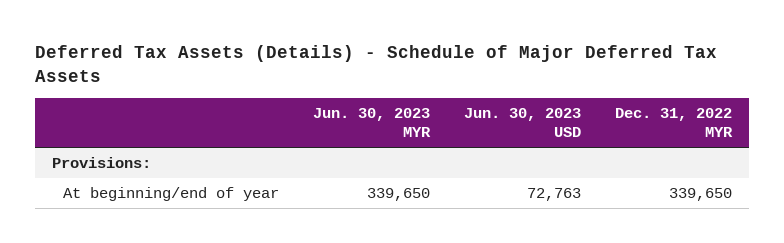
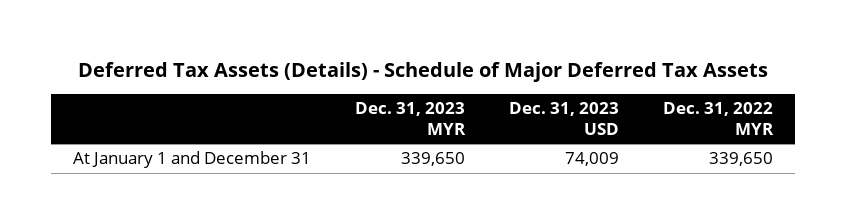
- | Jun. 30, 2023 MYR | Jun. 30, 2023 USD | Dec. 31, 2022 MYR
+ | Dec. 31, 2023 MYR | Dec. 31, 2023 USD | Dec. 31, 2022 MYR
- Provisions:
- At beginning/end of year | 339,650 | 72,763 | 339,650
+ At January 1 and December 31 | 339,650 | 74,009 | 339,650

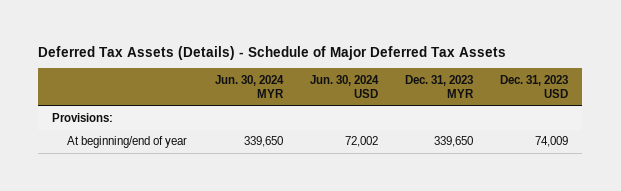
- | Dec. 31, 2023 MYR | Dec. 31, 2023 USD | Dec. 31, 2022 MYR
+ | Jun. 30, 2024 MYR | Jun. 30, 2024 USD | Dec. 31, 2023 MYR | Dec. 31, 2023 USD
- At January 1 and December 31 | 339,650 | 74,009 | 339,650
+ Provisions:
+ At beginning/end of year | 339,650 | 72,002 | 339,650 | 74,009

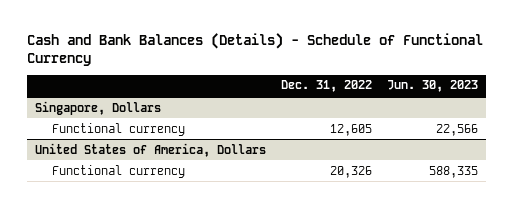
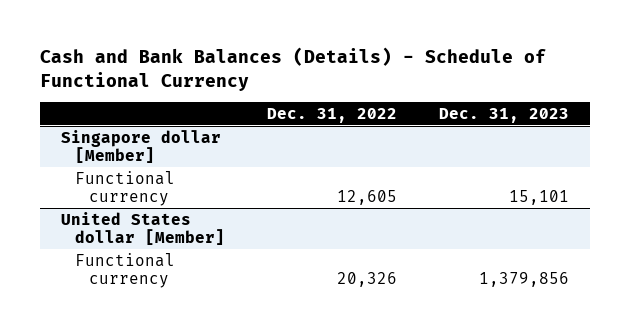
- | Dec. 31, 2022 | Jun. 30, 2023
+ | Dec. 31, 2022 | Dec. 31, 2023
- Singapore, Dollars
+ Singapore dollar [Member]
- United States of America, Dollars
+ United States dollar [Member]

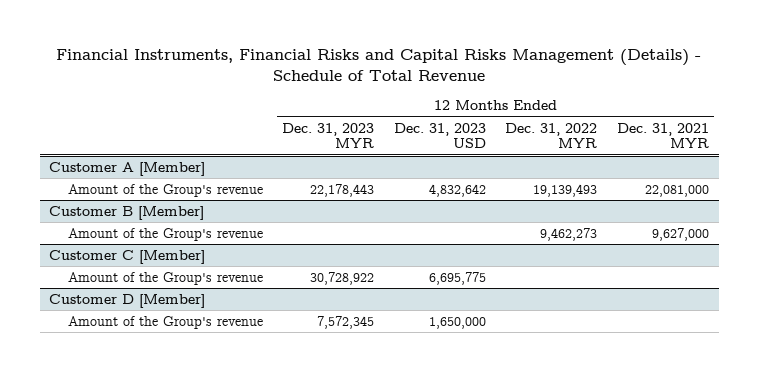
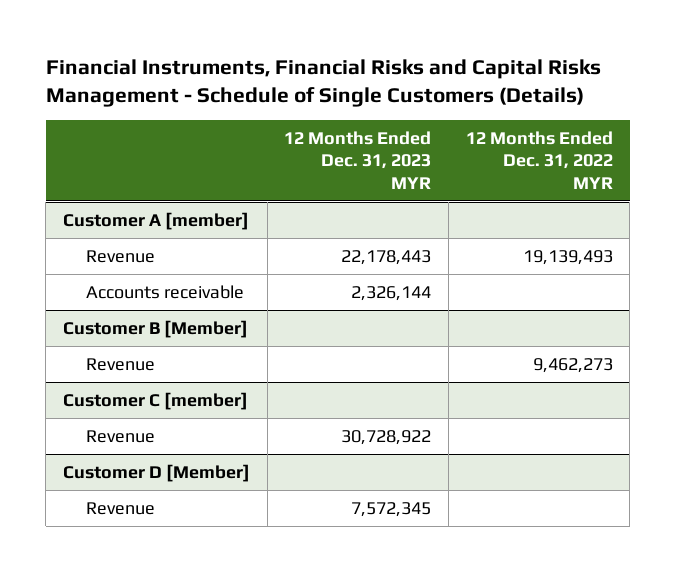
- Financial Instruments, Financial Risks and Capital Risks Management (Details) - Schedule of Total Revenue
+ Financial Instruments, Financial Risks and Capital Risks Management - Schedule of Single Customers (Details)
- | 12 Months Ended Dec. 31, 2023 MYR | 12 Months Ended Dec. 31, 2023 USD | 12 Months Ended Dec. 31, 2022 MYR | 12 Months Ended Dec. 31, 2021 MYR
+ | 12 Months Ended Dec. 31, 2023 MYR | 12 Months Ended Dec. 31, 2022 MYR
- Customer A [Member]
- Amount of the Group's revenue | 22,178,443 | 4,832,642 | 19,139,493 | 22,081,000
+ Customer A [member]
+ Revenue | 22,178,443 | 19,139,493
+ Accounts receivable | 2,326,144 |
@ Customer B [Member]
- Amount of the Group's revenue | | | 9,462,273 | 9,627,000
- Customer C [Member]
- Amount of the Group's revenue | 30,728,922 | 6,695,775 | |
@ Customer B [Member]
+ Revenue | | 9,462,273
+ Customer C [member]
+ Revenue | 30,728,922 |
@ Customer D [Member]
- Amount of the Group's revenue | 7,572,345 | 1,650,000 | |
+ Revenue | 7,572,345 |

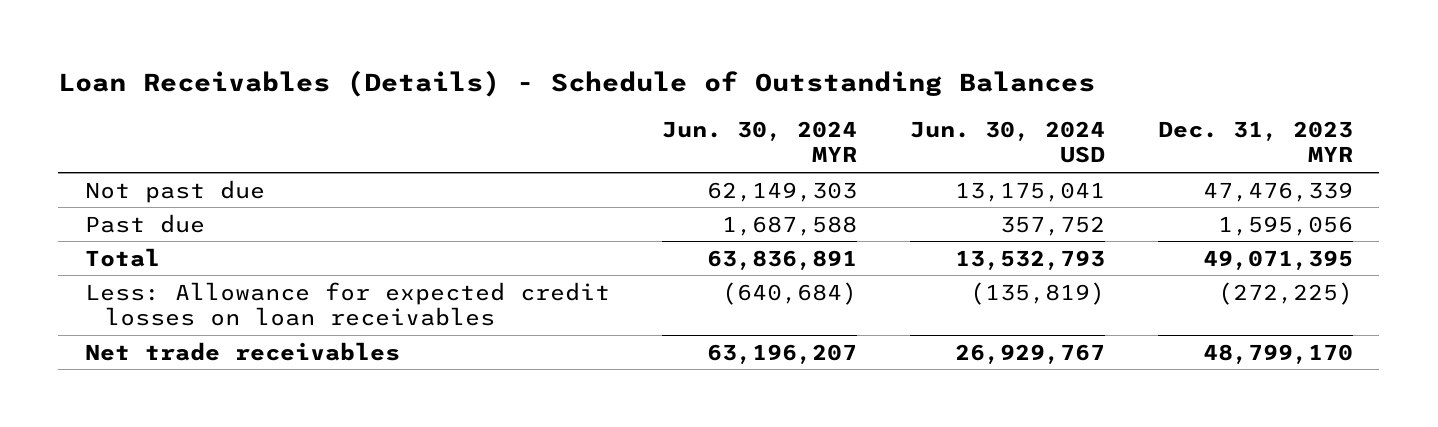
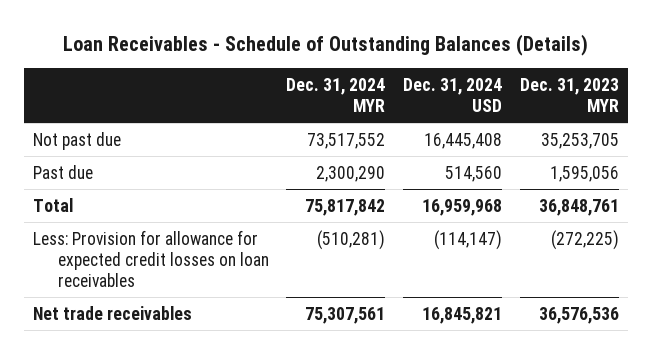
- Loan Receivables (Details) - Schedule of Outstanding Balances
+ Loan Receivables - Schedule of Outstanding Balances (Details)
- | Jun. 30, 2024 MYR | Jun. 30, 2024 USD | Dec. 31, 2023 MYR
+ | Dec. 31, 2024 MYR | Dec. 31, 2024 USD | Dec. 31, 2023 MYR
- Not past due | 62,149,303 | 13,175,041 | 47,476,339
+ Not past due | 73,517,552 | 16,445,408 | 35,253,705
- Total | 63,836,891 | 13,532,793 | 49,071,395
- Less: Allowance for expected credit losses on loan receivables | (640,684) | (135,819) | (272,225)
- Net trade receivables | 63,196,207 | 26,929,767 | 48,799,170
+ Total | 75,817,842 | 16,959,968 | 36,848,761
+ Less: Provision for allowance for expected credit losses on loan receivables | (510,281) | (114,147) | (272,225)
+ Net trade receivables | 75,307,561 | 16,845,821 | 36,576,536

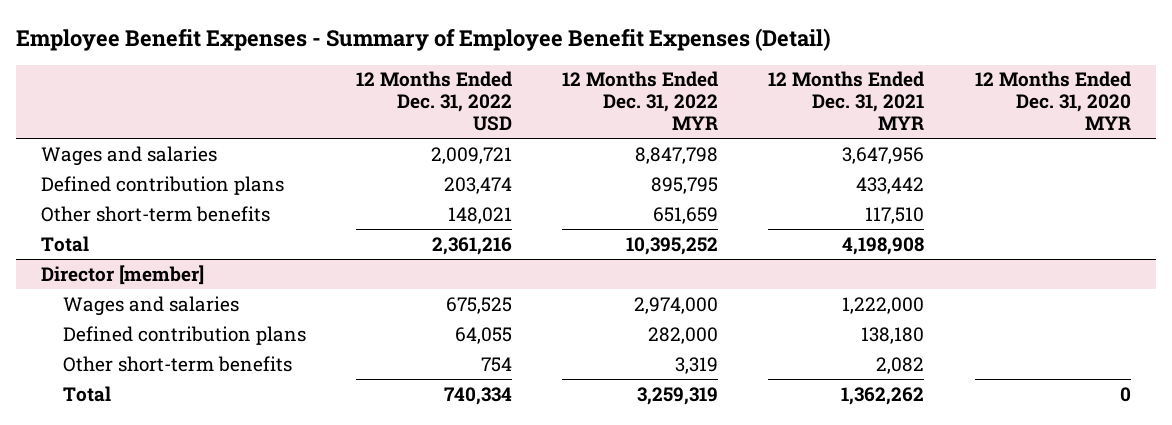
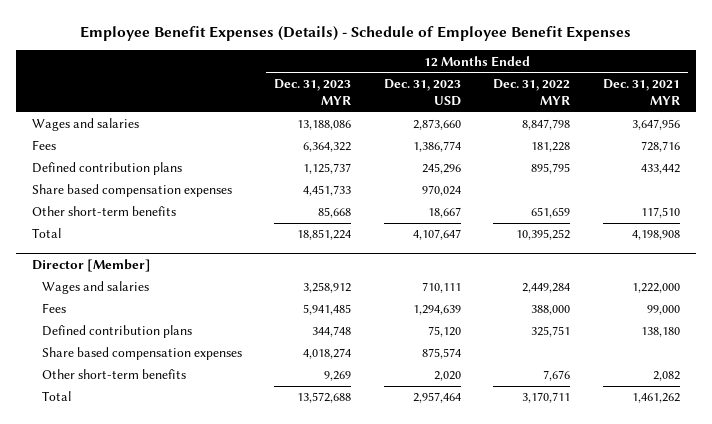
- Employee Benefit Expenses - Summary of Employee Benefit Expenses (Detail)
+ Employee Benefit Expenses (Details) - Schedule of Employee Benefit Expenses
- | 12 Months Ended Dec. 31, 2022 USD | 12 Months Ended Dec. 31, 2022 MYR | 12 Months Ended Dec. 31, 2021 MYR | 12 Months Ended Dec. 31, 2020 MYR
+ | 12 Months Ended Dec. 31, 2023 MYR | 12 Months Ended Dec. 31, 2023 USD | 12 Months Ended Dec. 31, 2022 MYR | 12 Months Ended Dec. 31, 2021 MYR
+ Fees | 6,364,322 | 1,386,774 | 181,228 | 728,716
+ Share based compensation expenses | 4,451,733 | 970,024 | |
- Director [member]
- Wages and salaries | 675,525 | 2,974,000 | 1,222,000 |
- Defined contribution plans | 64,055 | 282,000 | 138,180 |
- Other short-term benefits | 754 | 3,319 | 2,082 |
- Total | 740,334 | 3,259,319 | 1,362,262 | 0
+ Director [Member]
+ Wages and salaries | 3,258,912 | 710,111 | 2,449,284 | 1,222,000
+ Fees | 5,941,485 | 1,294,639 | 388,000 | 99,000
+ Defined contribution plans | 344,748 | 75,120 | 325,751 | 138,180
+ Share based compensation expenses | 4,018,274 | 875,574 | |
+ Other short-term benefits | 9,269 | 2,020 | 7,676 | 2,082
+ Total | 13,572,688 | 2,957,464 | 3,170,711 | 1,461,262

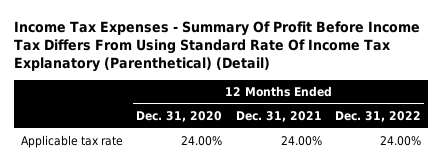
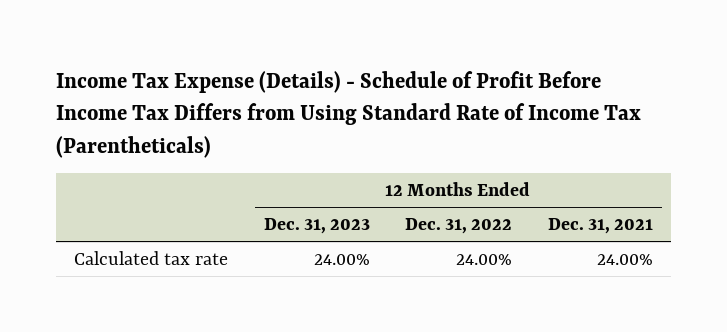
- Income Tax Expenses - Summary Of Profit Before Income Tax Differs From Using Standard Rate Of Income Tax Explanatory (Parenthetical) (Detail)
+ Income Tax Expense (Details) - Schedule of Profit Before Income Tax Differs from Using Standard Rate of Income Tax (Parentheticals)
- | 12 Months Ended Dec. 31, 2020 | 12 Months Ended Dec. 31, 2021 | 12 Months Ended Dec. 31, 2022
+ | 12 Months Ended Dec. 31, 2023 | 12 Months Ended Dec. 31, 2022 | 12 Months Ended Dec. 31, 2021
- Applicable tax rate | 24.00% | 24.00% | 24.00%
+ Calculated tax rate | 24.00% | 24.00% | 24.00%

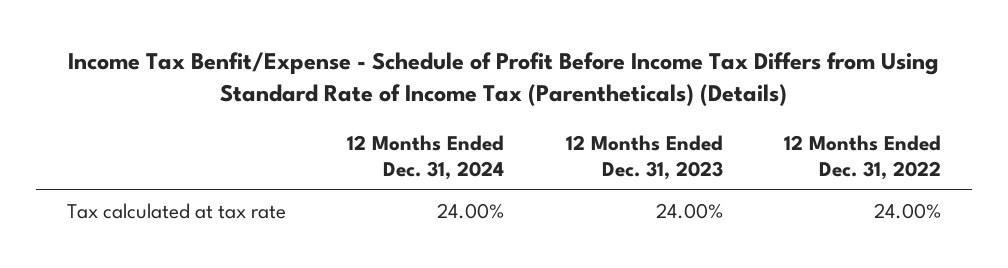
- Income Tax Expense (Details) - Schedule of Profit Before Income Tax Differs from Using Standard Rate of Income Tax (Parentheticals)
+ Income Tax Benfit/Expense - Schedule of Profit Before Income Tax Differs from Using Standard Rate of Income Tax (Parentheticals) (Details)
- | 12 Months Ended Dec. 31, 2023 | 12 Months Ended Dec. 31, 2022 | 12 Months Ended Dec. 31, 2021
+ | 12 Months Ended Dec. 31, 2024 | 12 Months Ended Dec. 31, 2023 | 12 Months Ended Dec. 31, 2022
- Calculated tax rate | 24.00% | 24.00% | 24.00%
+ Tax calculated at tax rate | 24.00% | 24.00% | 24.00%

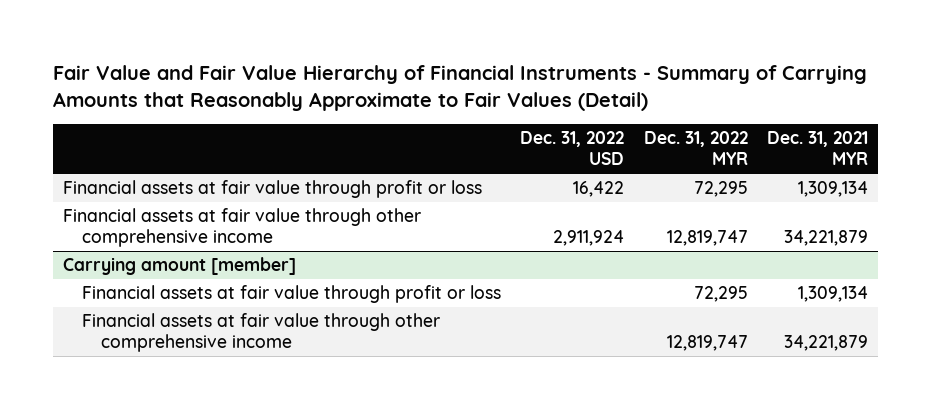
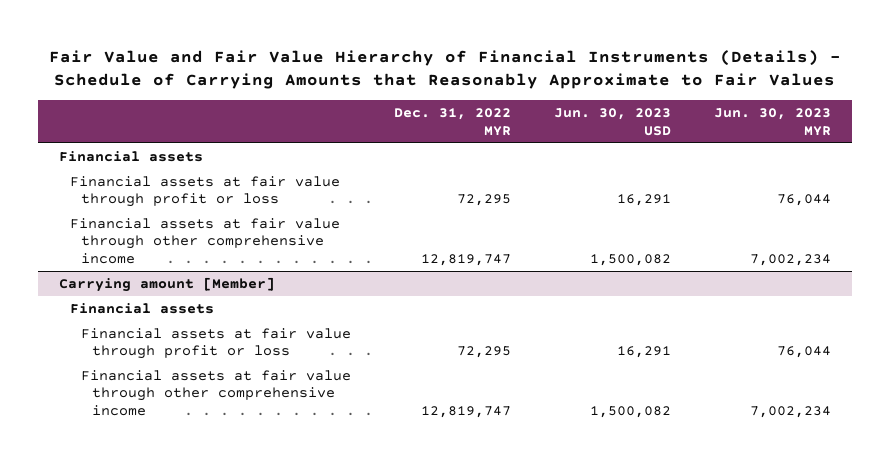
- Fair Value and Fair Value Hierarchy of Financial Instruments - Summary of Carrying Amounts that Reasonably Approximate to Fair Values (Detail)
+ Fair Value and Fair Value Hierarchy of Financial Instruments (Details) - Schedule of Carrying Amounts that Reasonably Approximate to Fair Values
- | Dec. 31, 2022 USD | Dec. 31, 2022 MYR | Dec. 31, 2021 MYR
+ | Dec. 31, 2022 MYR | Jun. 30, 2023 USD | Jun. 30, 2023 MYR
+ Financial assets
- Carrying amount [member]
+ Carrying amount [Member]
+ Financial assets

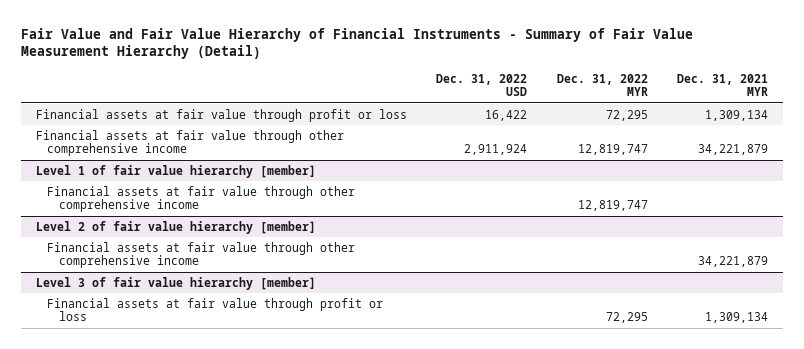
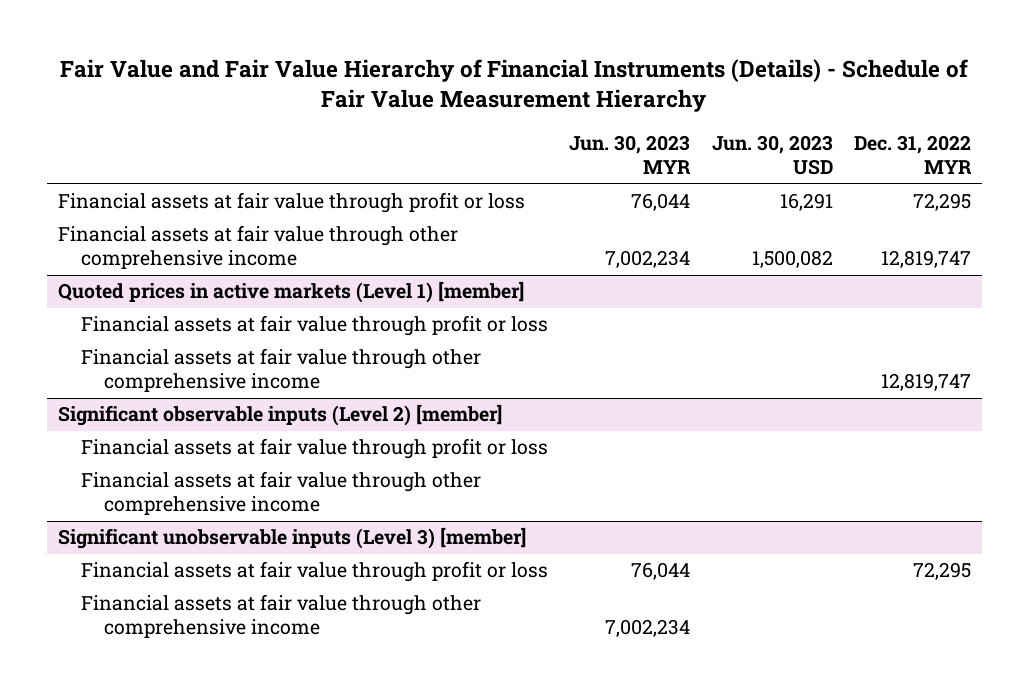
- Fair Value and Fair Value Hierarchy of Financial Instruments - Summary of Fair Value Measurement Hierarchy (Detail)
+ Fair Value and Fair Value Hierarchy of Financial Instruments (Details) - Schedule of Fair Value Measurement Hierarchy
- | Dec. 31, 2022 USD | Dec. 31, 2022 MYR | Dec. 31, 2021 MYR
+ | Jun. 30, 2023 MYR | Jun. 30, 2023 USD | Dec. 31, 2022 MYR
- Level 1 of fair value hierarchy [member]
+ Quoted prices in active markets (Level 1) [member]
+ Financial assets at fair value through profit or loss
- Level 2 of fair value hierarchy [member]
+ Significant observable inputs (Level 2) [member]
+ Financial assets at fair value through profit or loss
- Level 3 of fair value hierarchy [member]
+ Significant unobservable inputs (Level 3) [member]
+ Financial assets at fair value through other comprehensive income | 7,002,234 | |

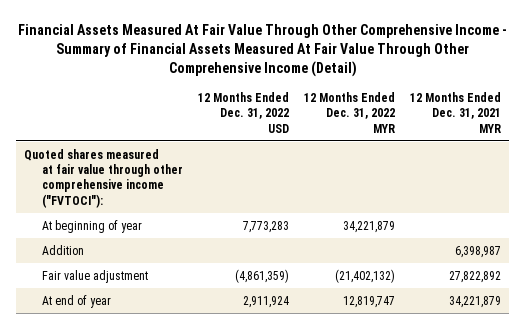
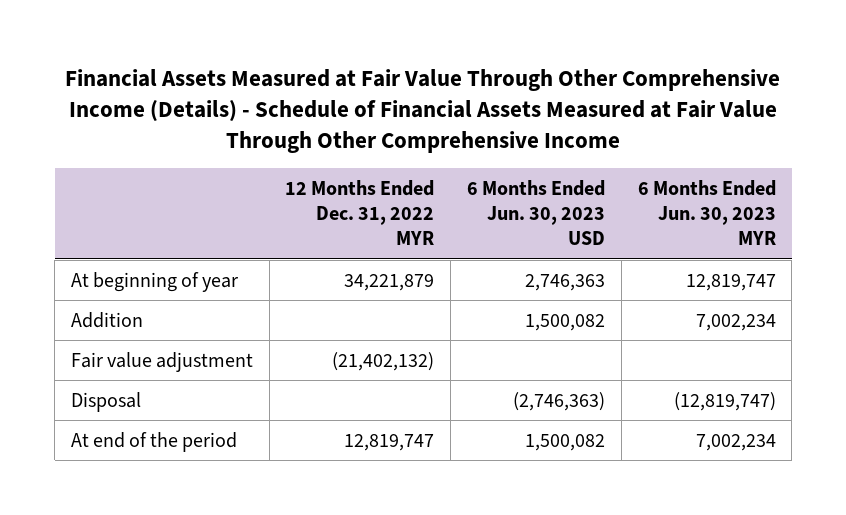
- Financial Assets Measured At Fair Value Through Other Comprehensive Income - Summary of Financial Assets Measured At Fair Value Through Other Comprehensive Income (Detail)
+ Financial Assets Measured at Fair Value Through Other Comprehensive Income (Details) - Schedule of Financial Assets Measured at Fair Value Through Other Comprehensive Income
- | 12 Months Ended Dec. 31, 2022 USD | 12 Months Ended Dec. 31, 2022 MYR | 12 Months Ended Dec. 31, 2021 MYR
+ | 12 Months Ended Dec. 31, 2022 MYR | 6 Months Ended Jun. 30, 2023 USD | 6 Months Ended Jun. 30, 2023 MYR
- Quoted shares measured at fair value through other comprehensive income ("FVTOCI"):
- At end of year | 2,911,924 | 12,819,747 | 34,221,879
+ Disposal | | (2,746,363) | (12,819,747)
+ At end of the period | 12,819,747 | 1,500,082 | 7,002,234

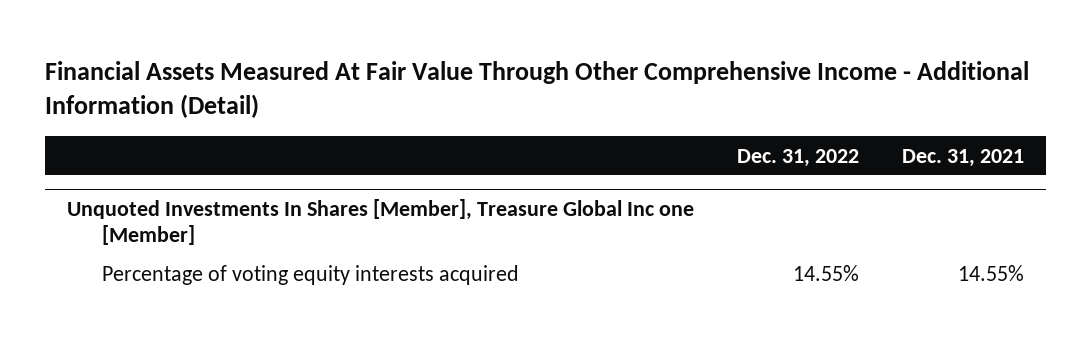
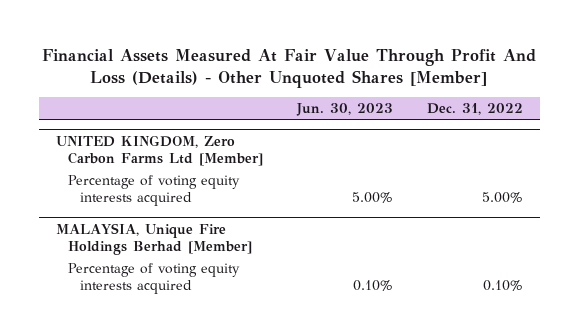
- Financial Assets Measured At Fair Value Through Other Comprehensive Income - Additional Information (Detail)
+ Financial Assets Measured At Fair Value Through Profit And Loss (Details) - Other Unquoted Shares [Member]
- | Dec. 31, 2022 | Dec. 31, 2021
+ | Jun. 30, 2023 | Dec. 31, 2022
- Unquoted Investments In Shares [Member], Treasure Global Inc one [Member]
- Percentage of voting equity interests acquired | 14.55% | 14.55%
+ UNITED KINGDOM, Zero Carbon Farms Ltd [Member]
+ Percentage of voting equity interests acquired | 5.00% | 5.00%
+ MALAYSIA, Unique Fire Holdings Berhad [Member]
+ Percentage of voting equity interests acquired | 0.10% | 0.10%

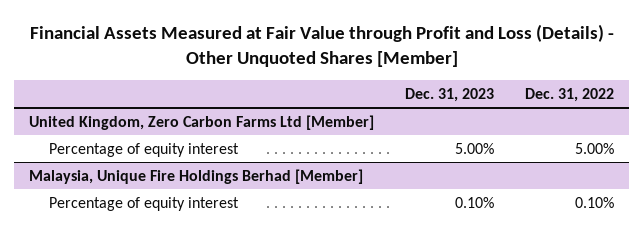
- Financial Assets Measured At Fair Value Through Profit And Loss (Details) - Other Unquoted Shares [Member]
+ Financial Assets Measured at Fair Value through Profit and Loss (Details) - Other Unquoted Shares [Member]
- | Jun. 30, 2023 | Dec. 31, 2022
+ | Dec. 31, 2023 | Dec. 31, 2022
- UNITED KINGDOM, Zero Carbon Farms Ltd [Member]
- Percentage of voting equity interests acquired | 5.00% | 5.00%
- MALAYSIA, Unique Fire Holdings Berhad [Member]
- Percentage of voting equity interests acquired | 0.10% | 0.10%
+ United Kingdom, Zero Carbon Farms Ltd [Member]
+ Percentage of equity interest | 5.00% | 5.00%
+ Malaysia, Unique Fire Holdings Berhad [Member]
+ Percentage of equity interest | 0.10% | 0.10%

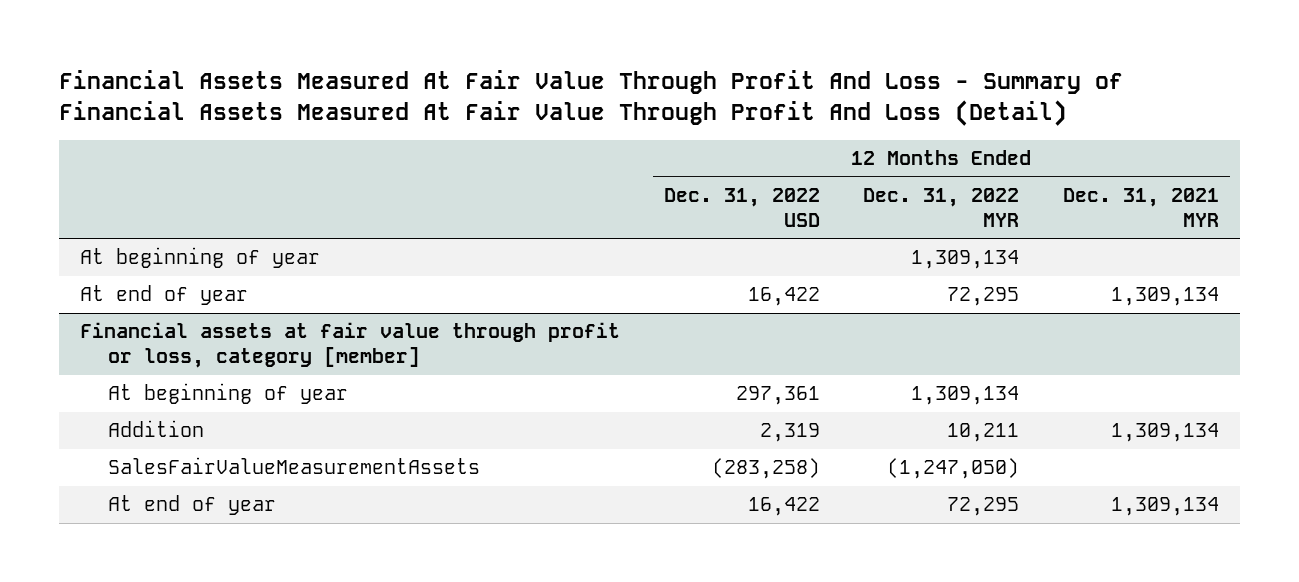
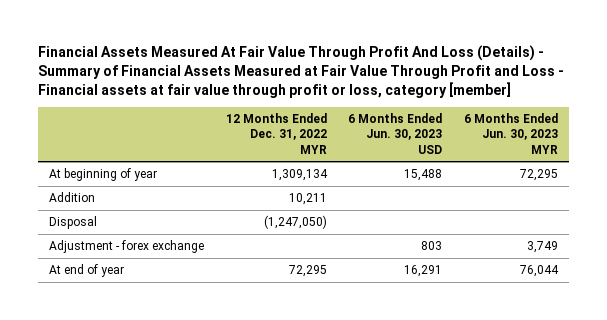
- Financial Assets Measured At Fair Value Through Profit And Loss - Summary of Financial Assets Measured At Fair Value Through Profit And Loss (Detail)
+ Financial Assets Measured At Fair Value Through Profit And Loss (Details) - Summary of Financial Assets Measured at Fair Value Through Profit and Loss - Financial assets at fair value through profit or loss, category [member]
- | 12 Months Ended Dec. 31, 2022 USD | 12 Months Ended Dec. 31, 2022 MYR | 12 Months Ended Dec. 31, 2021 MYR
+ | 12 Months Ended Dec. 31, 2022 MYR | 6 Months Ended Jun. 30, 2023 USD | 6 Months Ended Jun. 30, 2023 MYR
- At end of year | 16,422 | 72,295 | 1,309,134
- Financial assets at fair value through profit or loss, category [member]
- At beginning of year | 297,361 | 1,309,134 |
- SalesFairValueMeasurementAssets | (283,258) | (1,247,050) |
+ Disposal | (1,247,050) | |
+ Adjustment - forex exchange | | 803 | 3,749

